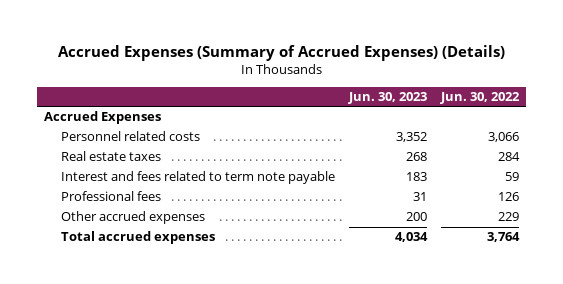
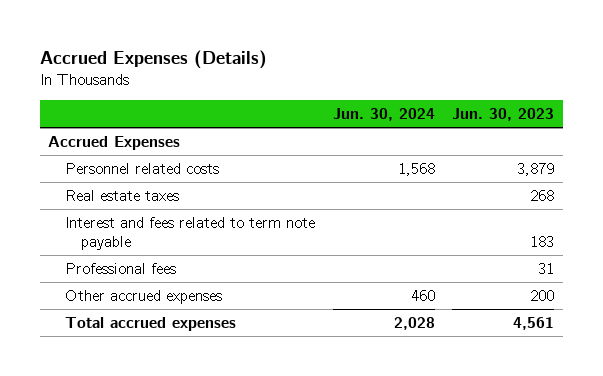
- Accrued Expenses (Summary of Accrued Expenses) (Details)
+ Accrued Expenses (Details)
- | Jun. 30, 2023 | Jun. 30, 2022
+ | Jun. 30, 2024 | Jun. 30, 2023
- Personnel related costs | 3,352 | 3,066
+ Personnel related costs | 1,568 | 3,879
- Total accrued expenses | 4,034 | 3,764
+ Total accrued expenses | 2,028 | 4,561

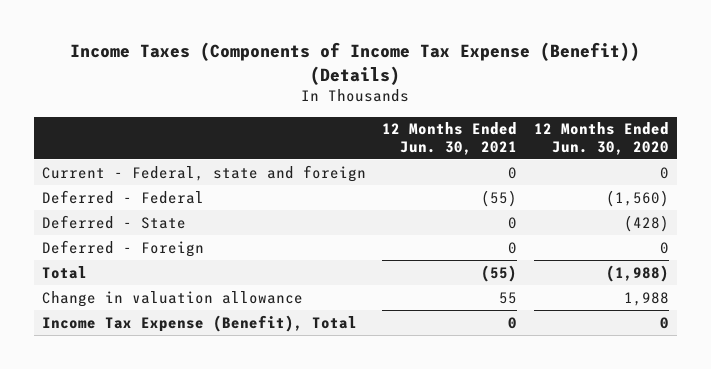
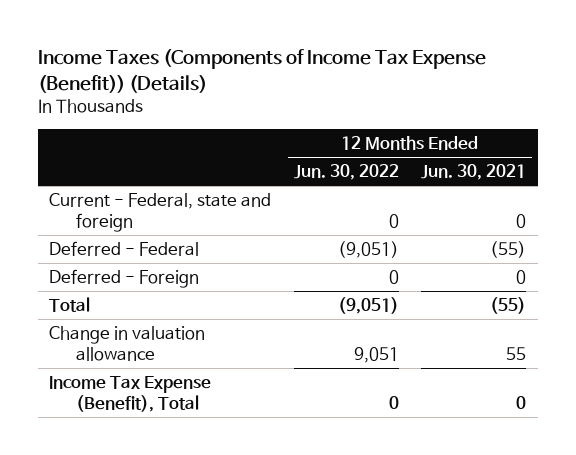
- | 12 Months Ended Jun. 30, 2021 | 12 Months Ended Jun. 30, 2020
+ | 12 Months Ended Jun. 30, 2022 | 12 Months Ended Jun. 30, 2021
- Deferred - State | 0 | (428)

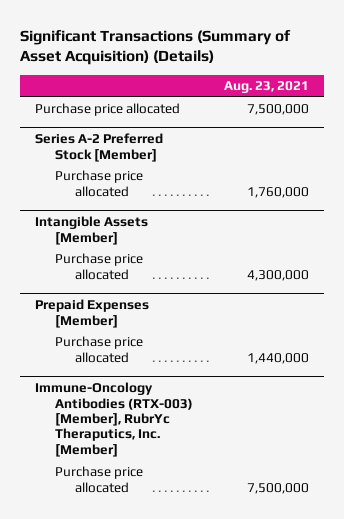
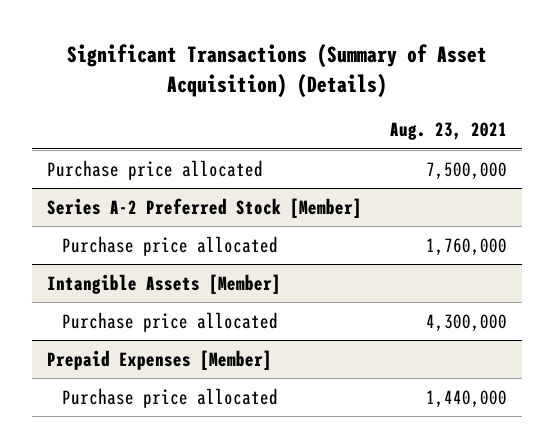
- Immune-Oncology Antibodies (RTX-003) [Member], RubrYc Theraputics, Inc. [Member]
- Purchase price allocated | 7,500,000

